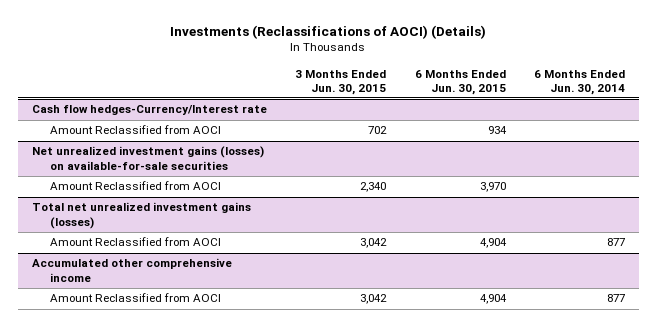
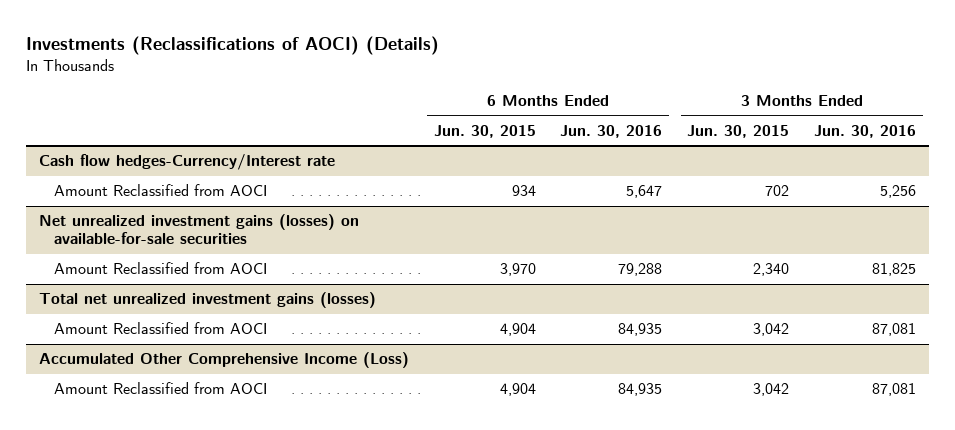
- | 3 Months Ended Jun. 30, 2015 | 6 Months Ended Jun. 30, 2015 | 6 Months Ended Jun. 30, 2014
+ | 6 Months Ended Jun. 30, 2015 | 6 Months Ended Jun. 30, 2016 | 3 Months Ended Jun. 30, 2015 | 3 Months Ended Jun. 30, 2016
- Accumulated other comprehensive income
+ Accumulated Other Comprehensive Income (Loss)

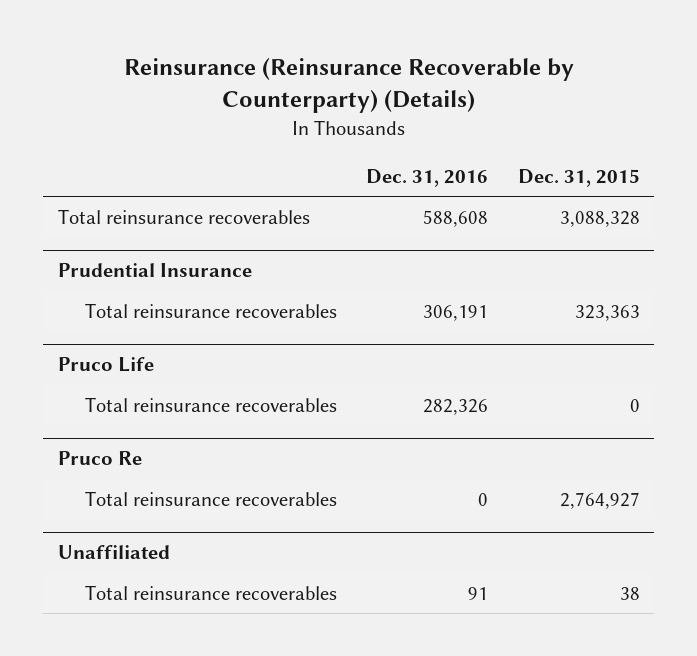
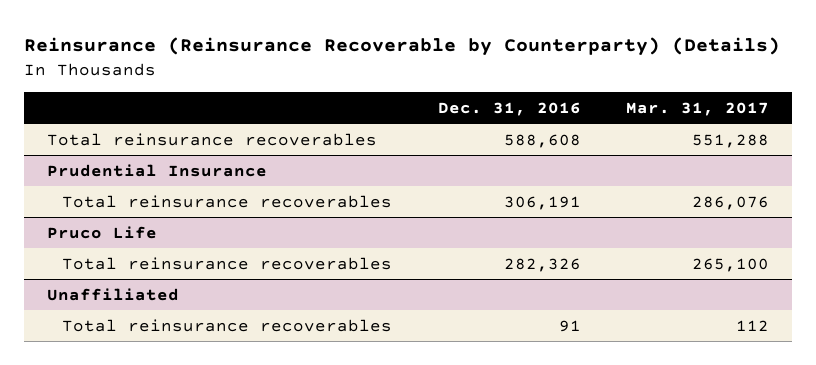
- | Dec. 31, 2016 | Dec. 31, 2015
+ | Dec. 31, 2016 | Mar. 31, 2017
- Pruco Re
- Total reinsurance recoverables | 0 | 2,764,927

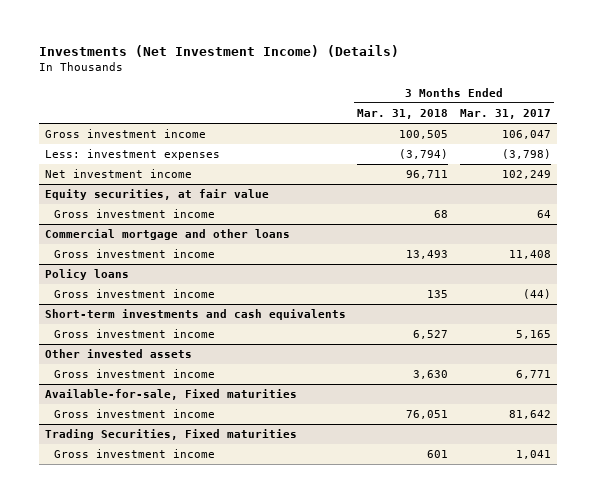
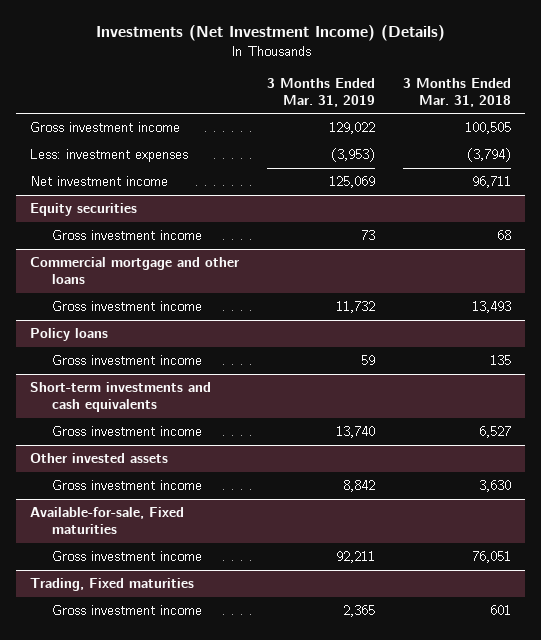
- | 3 Months Ended Mar. 31, 2018 | 3 Months Ended Mar. 31, 2017
+ | 3 Months Ended Mar. 31, 2019 | 3 Months Ended Mar. 31, 2018
- Equity securities, at fair value
+ Equity securities
- Trading Securities, Fixed maturities
+ Trading, Fixed maturities

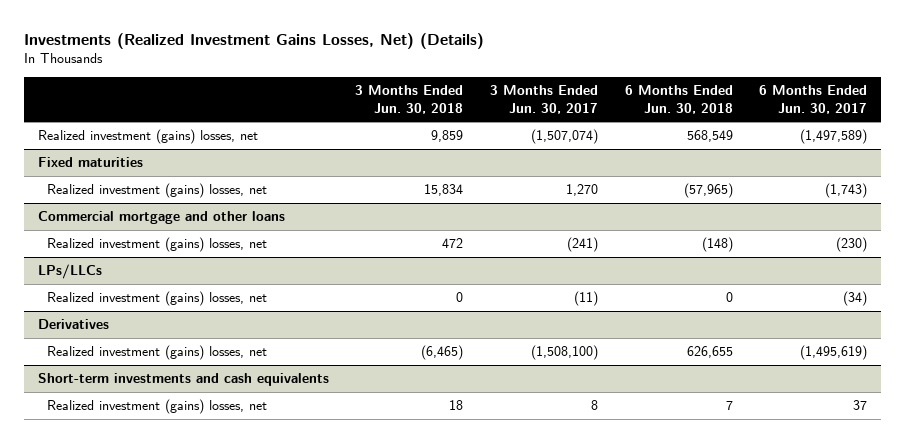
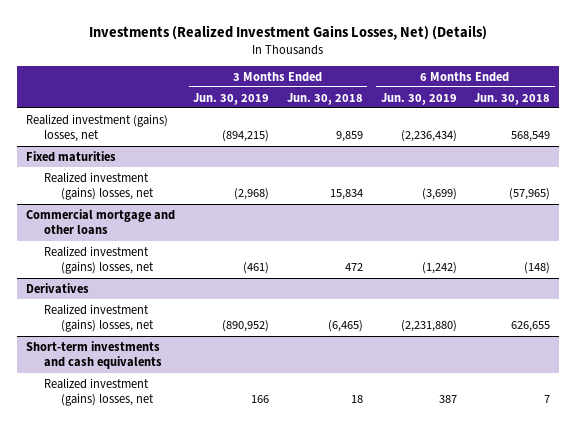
- | 3 Months Ended Jun. 30, 2018 | 3 Months Ended Jun. 30, 2017 | 6 Months Ended Jun. 30, 2018 | 6 Months Ended Jun. 30, 2017
+ | 3 Months Ended Jun. 30, 2019 | 3 Months Ended Jun. 30, 2018 | 6 Months Ended Jun. 30, 2019 | 6 Months Ended Jun. 30, 2018
- LPs/LLCs
- Realized investment (gains) losses, net | 0 | (11) | 0 | (34)

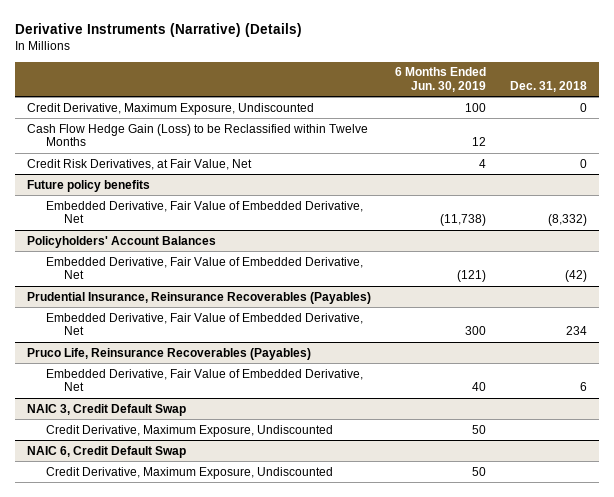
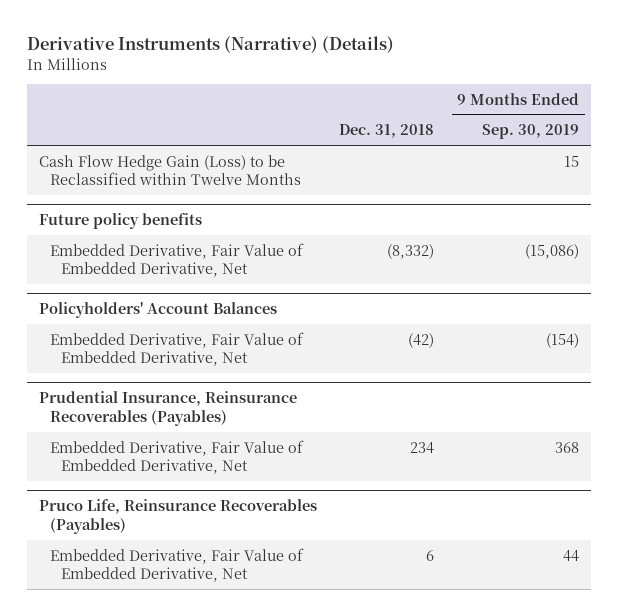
- | 6 Months Ended Jun. 30, 2019 | Dec. 31, 2018
+ | Dec. 31, 2018 | 9 Months Ended Sep. 30, 2019
- Credit Derivative, Maximum Exposure, Undiscounted | 100 | 0
- Credit Risk Derivatives, at Fair Value, Net | 4 | 0
- NAIC 3, Credit Default Swap
- Credit Derivative, Maximum Exposure, Undiscounted | 50 |
- NAIC 6, Credit Default Swap
- Credit Derivative, Maximum Exposure, Undiscounted | 50 |

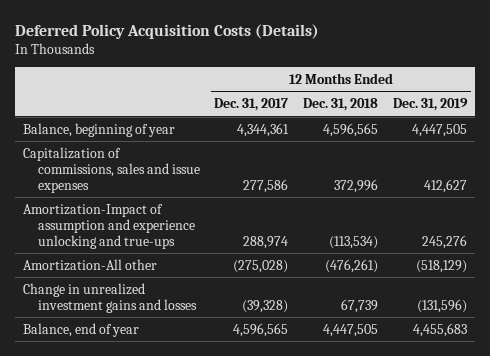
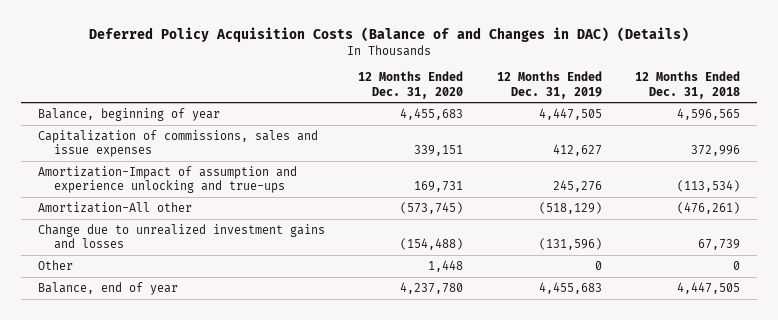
- Deferred Policy Acquisition Costs (Details)
+ Deferred Policy Acquisition Costs (Balance of and Changes in DAC) (Details)
- | 12 Months Ended Dec. 31, 2017 | 12 Months Ended Dec. 31, 2018 | 12 Months Ended Dec. 31, 2019
+ | 12 Months Ended Dec. 31, 2020 | 12 Months Ended Dec. 31, 2019 | 12 Months Ended Dec. 31, 2018
- Change in unrealized investment gains and losses | (39,328) | 67,739 | (131,596)
+ Change due to unrealized investment gains and losses | (154,488) | (131,596) | 67,739
+ Other | 1,448 | 0 | 0

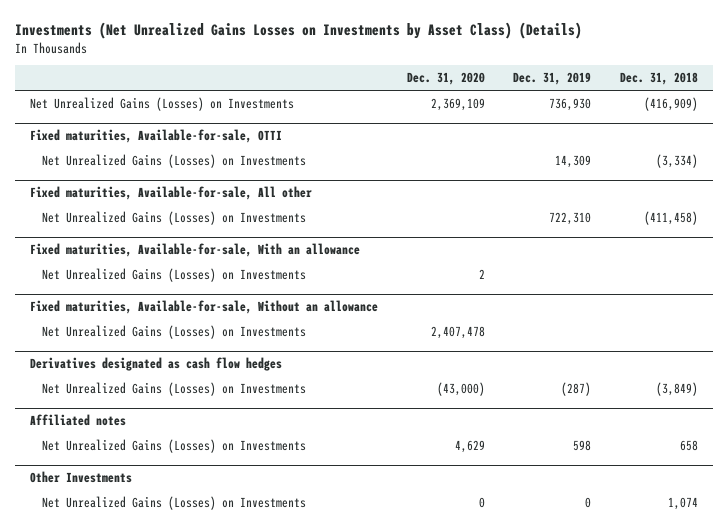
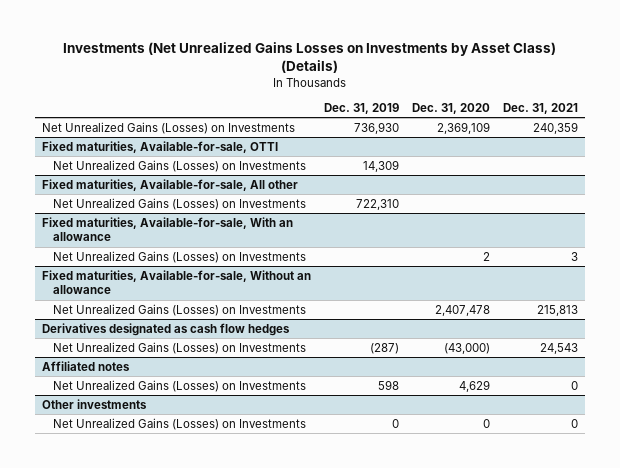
- | Dec. 31, 2020 | Dec. 31, 2019 | Dec. 31, 2018
+ | Dec. 31, 2019 | Dec. 31, 2020 | Dec. 31, 2021
- Other Investments
+ Other investments

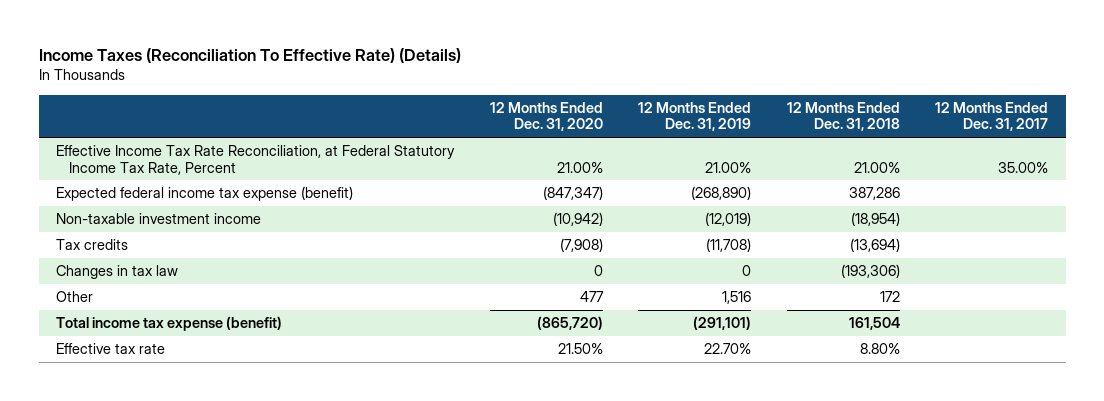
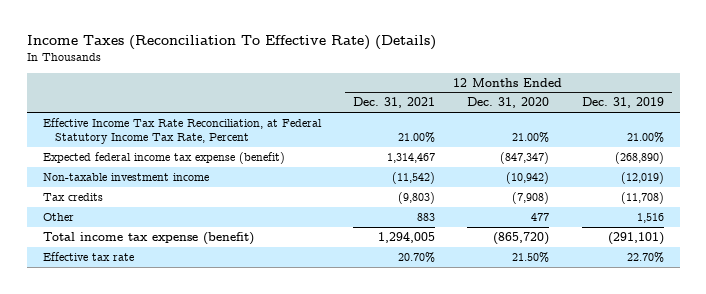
- | 12 Months Ended Dec. 31, 2020 | 12 Months Ended Dec. 31, 2019 | 12 Months Ended Dec. 31, 2018 | 12 Months Ended Dec. 31, 2017
+ | 12 Months Ended Dec. 31, 2021 | 12 Months Ended Dec. 31, 2020 | 12 Months Ended Dec. 31, 2019
- Changes in tax law | 0 | 0 | (193,306) |

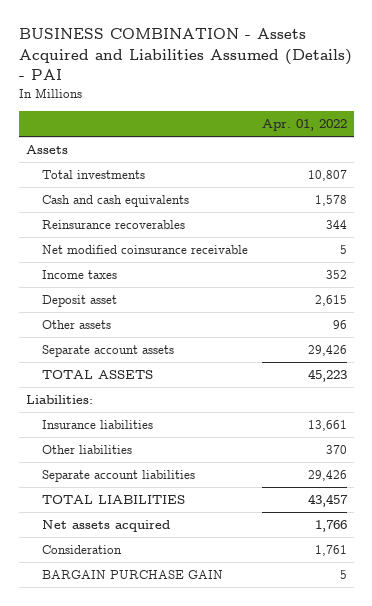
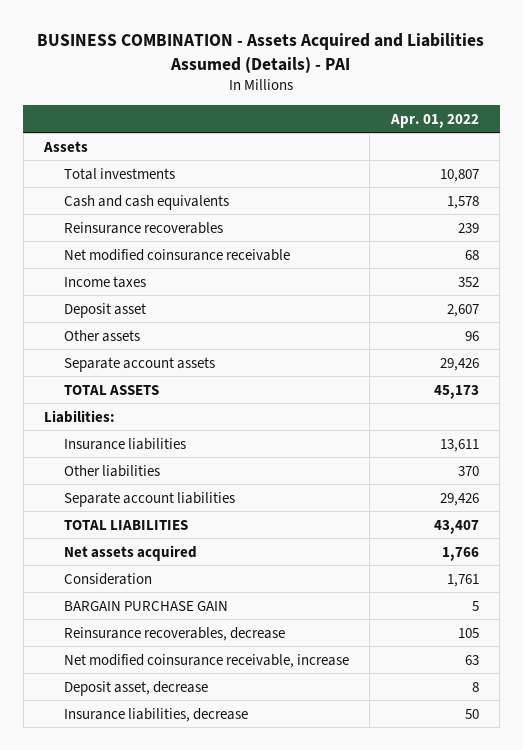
- Reinsurance recoverables | 344
- Net modified coinsurance receivable | 5
+ Reinsurance recoverables | 239
+ Net modified coinsurance receivable | 68
- Deposit asset | 2,615
+ Deposit asset | 2,607
- TOTAL ASSETS | 45,223
+ TOTAL ASSETS | 45,173
- Insurance liabilities | 13,661
+ Insurance liabilities | 13,611
- TOTAL LIABILITIES | 43,457
+ TOTAL LIABILITIES | 43,407
+ Reinsurance recoverables, decrease | 105
+ Net modified coinsurance receivable, increase | 63
+ Deposit asset, decrease | 8
+ Insurance liabilities, decrease | 50

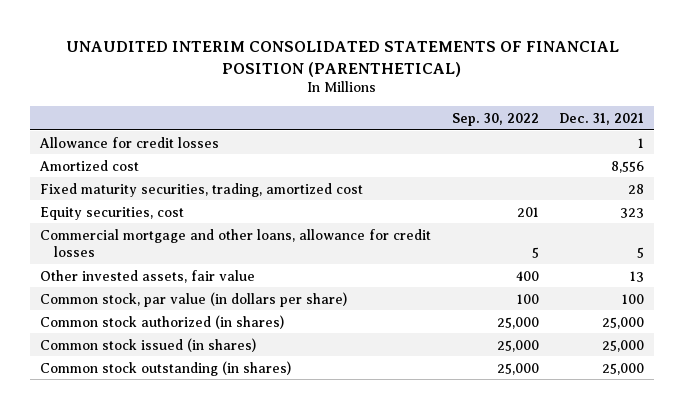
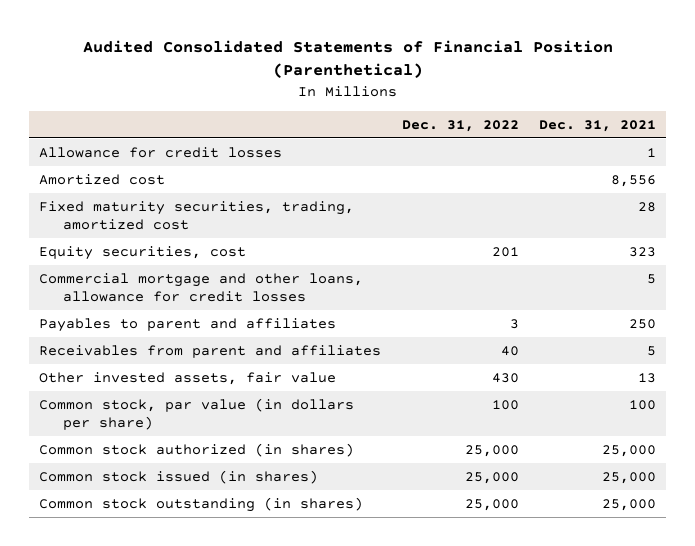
- UNAUDITED INTERIM CONSOLIDATED STATEMENTS OF FINANCIAL POSITION (PARENTHETICAL)
+ Audited Consolidated Statements of Financial Position (Parenthetical)
- | Sep. 30, 2022 | Dec. 31, 2021
+ | Dec. 31, 2022 | Dec. 31, 2021
+ Payables to parent and affiliates | 3 | 250
+ Receivables from parent and affiliates | 40 | 5

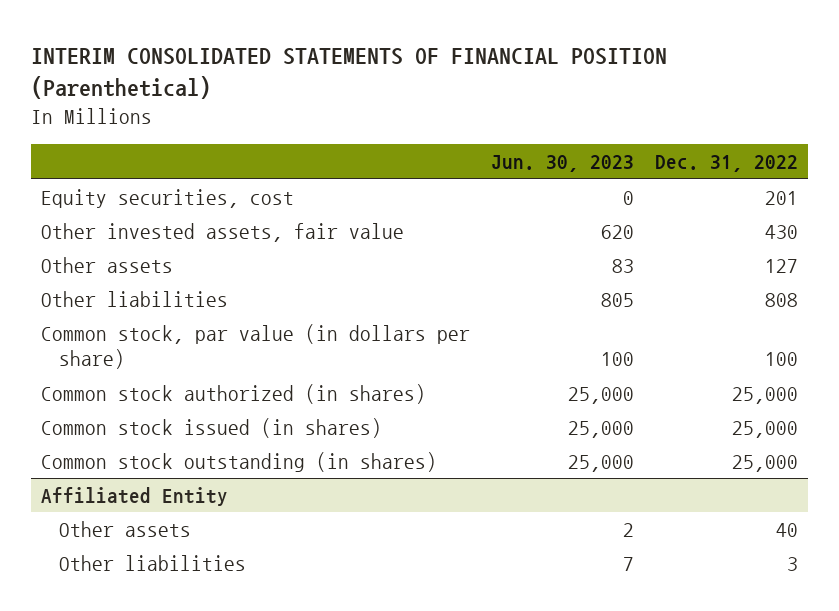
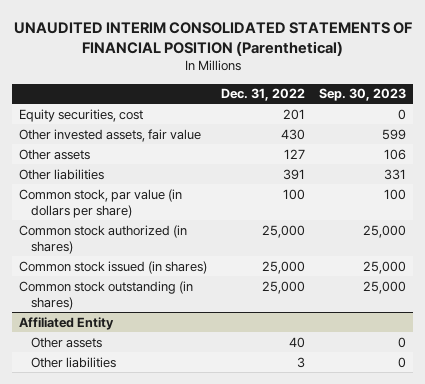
- INTERIM CONSOLIDATED STATEMENTS OF FINANCIAL POSITION (Parenthetical)
+ UNAUDITED INTERIM CONSOLIDATED STATEMENTS OF FINANCIAL POSITION (Parenthetical)
- | Jun. 30, 2023 | Dec. 31, 2022
+ | Dec. 31, 2022 | Sep. 30, 2023
- Other liabilities | 805 | 808
+ Other liabilities | 391 | 331

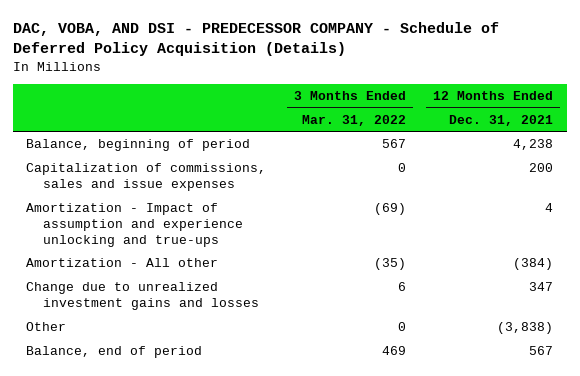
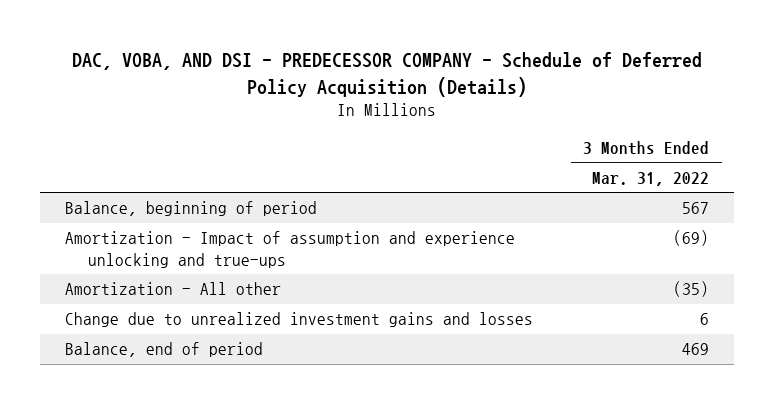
- | 3 Months Ended Mar. 31, 2022 | 12 Months Ended Dec. 31, 2021
+ | 3 Months Ended Mar. 31, 2022
- Capitalization of commissions, sales and issue expenses | 0 | 200
- Other | 0 | (3,838)

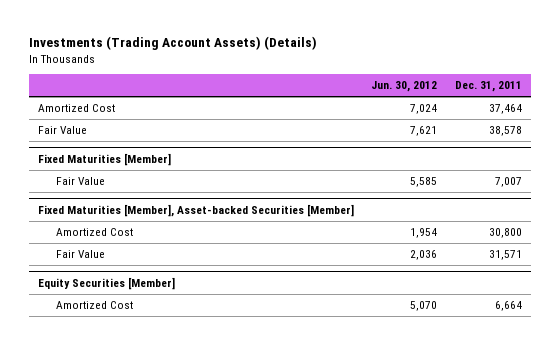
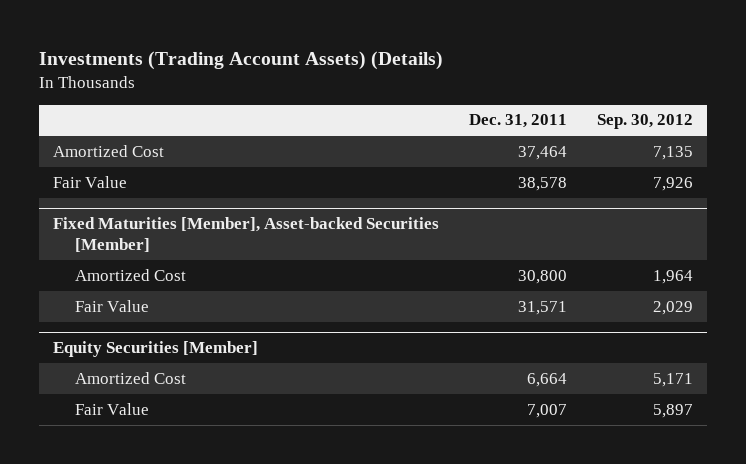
- | Jun. 30, 2012 | Dec. 31, 2011
+ | Dec. 31, 2011 | Sep. 30, 2012
- Fixed Maturities [Member]
- Fair Value | 5,585 | 7,007
@ Equity Securities [Member]
+ Fair Value | 7,007 | 5,897

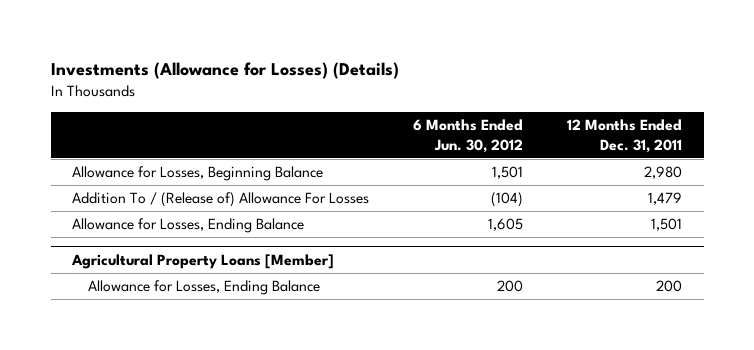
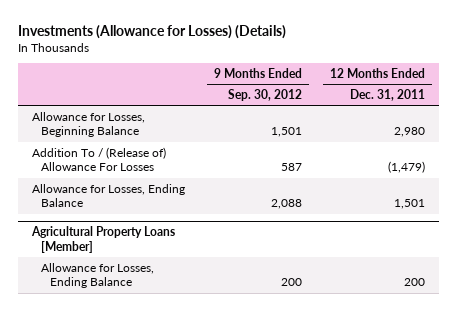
- | 6 Months Ended Jun. 30, 2012 | 12 Months Ended Dec. 31, 2011
+ | 9 Months Ended Sep. 30, 2012 | 12 Months Ended Dec. 31, 2011
- Addition To / (Release of) Allowance For Losses | (104) | 1,479
+ Addition To / (Release of) Allowance For Losses | 587 | (1,479)

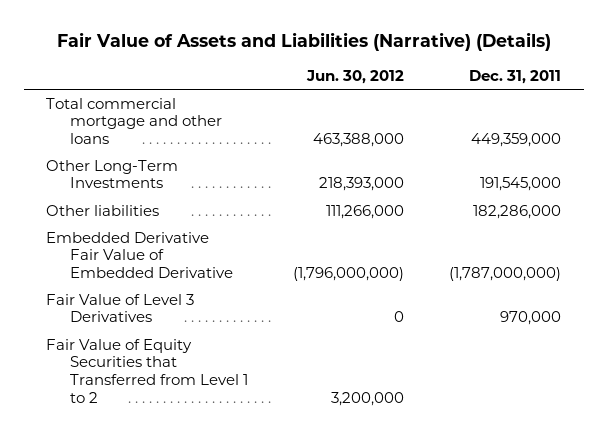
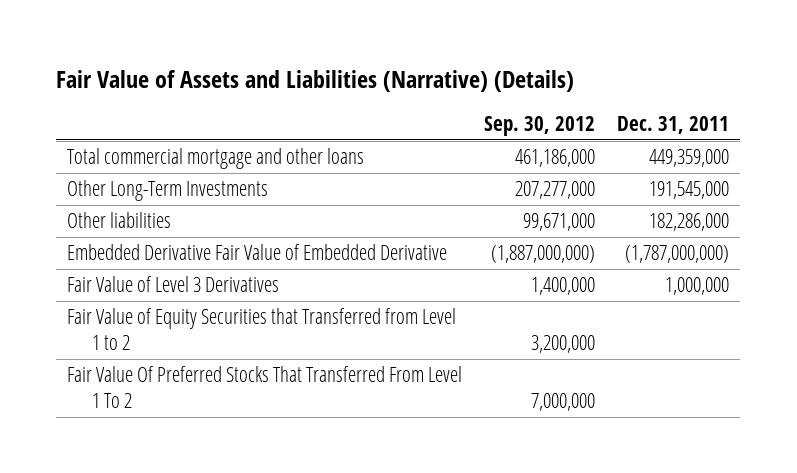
- | Jun. 30, 2012 | Dec. 31, 2011
+ | Sep. 30, 2012 | Dec. 31, 2011
- Fair Value of Level 3 Derivatives | 0 | 970,000
+ Fair Value of Level 3 Derivatives | 1,400,000 | 1,000,000
+ Fair Value Of Preferred Stocks That Transferred From Level 1 To 2 | 7,000,000 |

